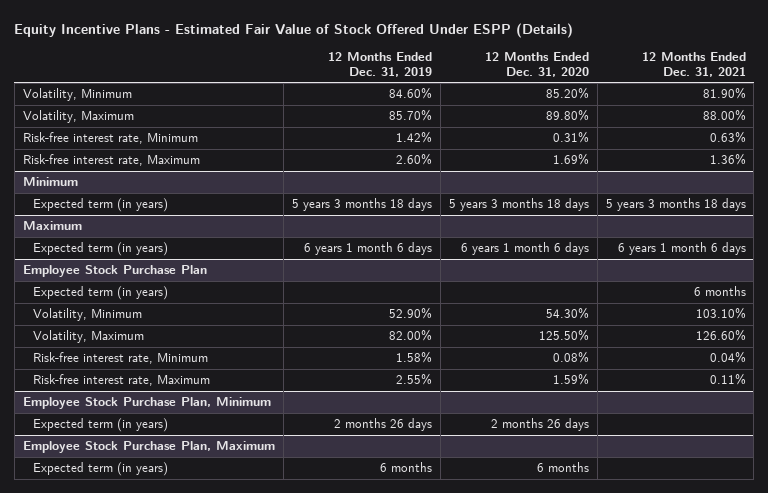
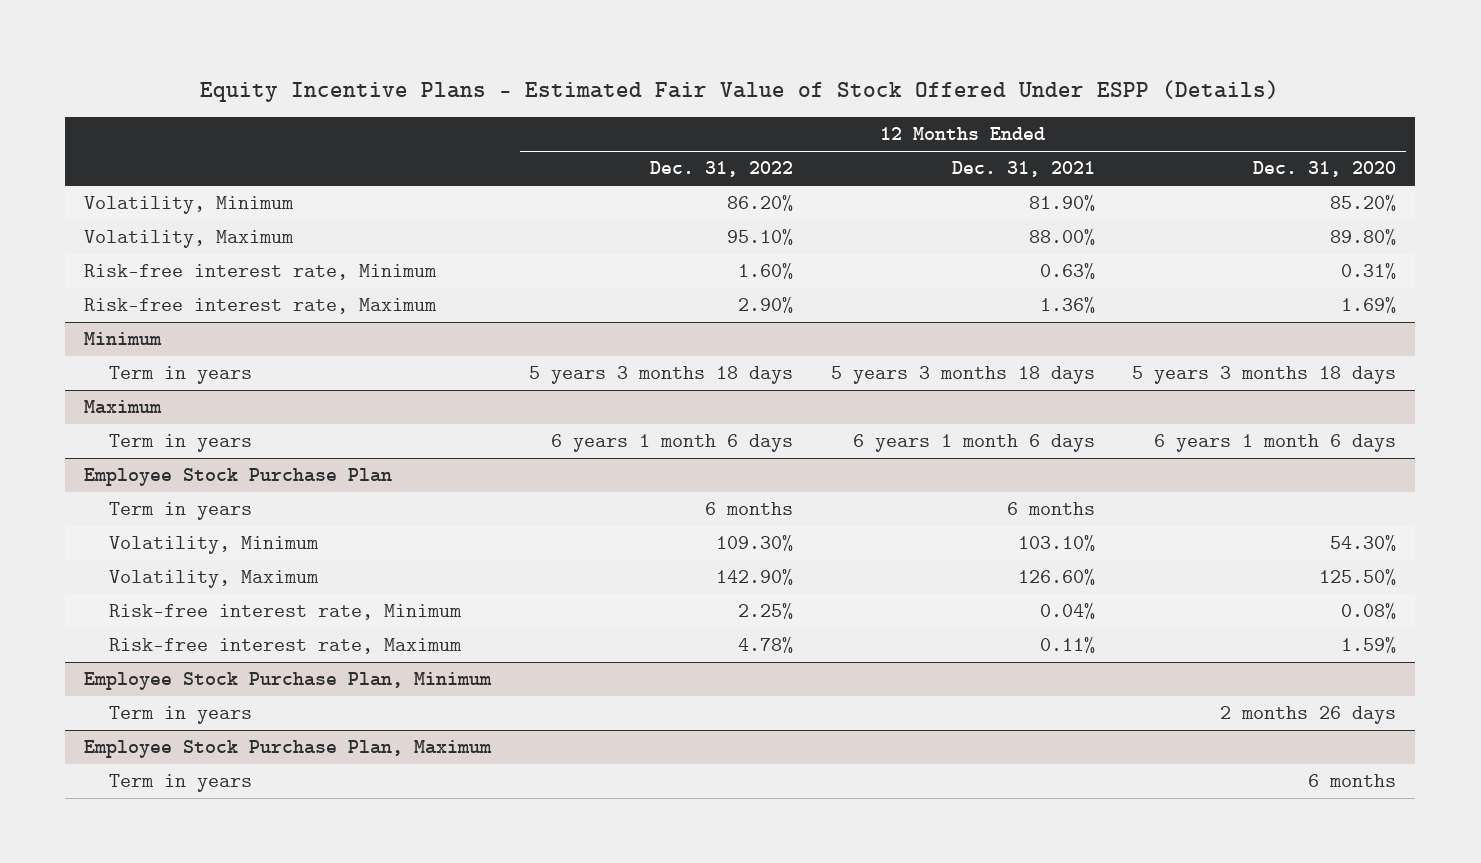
- | 12 Months Ended Dec. 31, 2019 | 12 Months Ended Dec. 31, 2020 | 12 Months Ended Dec. 31, 2021
+ | 12 Months Ended Dec. 31, 2022 | 12 Months Ended Dec. 31, 2021 | 12 Months Ended Dec. 31, 2020
@ Minimum
- Expected term (in years) | 5 years 3 months 18 days | 5 years 3 months 18 days | 5 years 3 months 18 days
+ Term in years | 5 years 3 months 18 days | 5 years 3 months 18 days | 5 years 3 months 18 days
@ Maximum
- Expected term (in years) | 6 years 1 month 6 days | 6 years 1 month 6 days | 6 years 1 month 6 days
+ Term in years | 6 years 1 month 6 days | 6 years 1 month 6 days | 6 years 1 month 6 days
@ Employee Stock Purchase Plan
- Expected term (in years) | | | 6 months
+ Term in years | 6 months | 6 months |
@ Employee Stock Purchase Plan, Minimum
- Expected term (in years) | 2 months 26 days | 2 months 26 days |
+ Term in years | | | 2 months 26 days
@ Employee Stock Purchase Plan, Maximum
- Expected term (in years) | 6 months | 6 months |
+ Term in years | | | 6 months

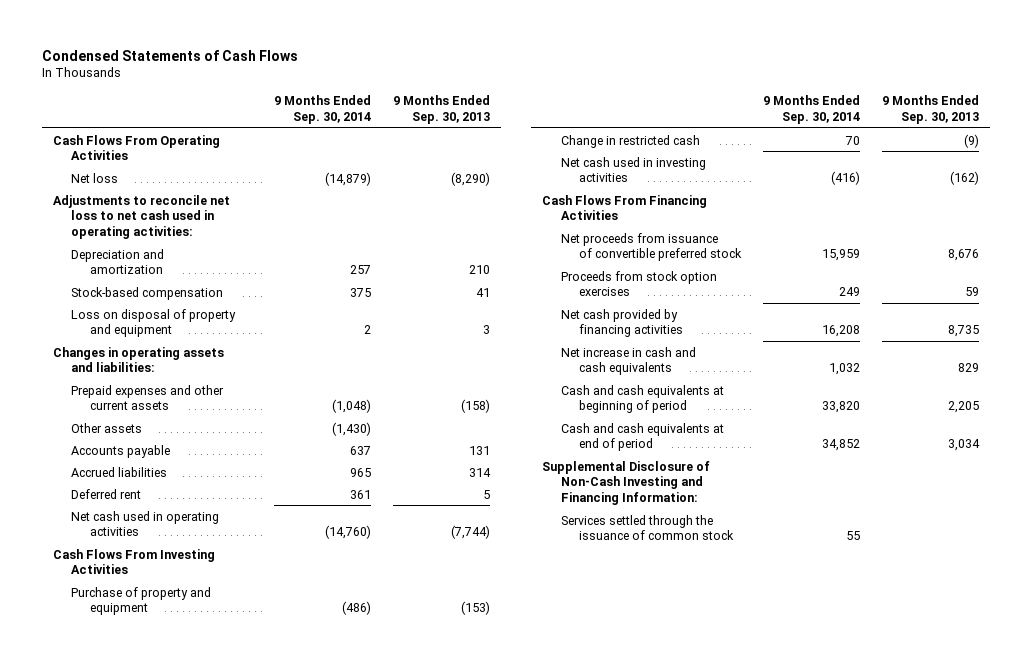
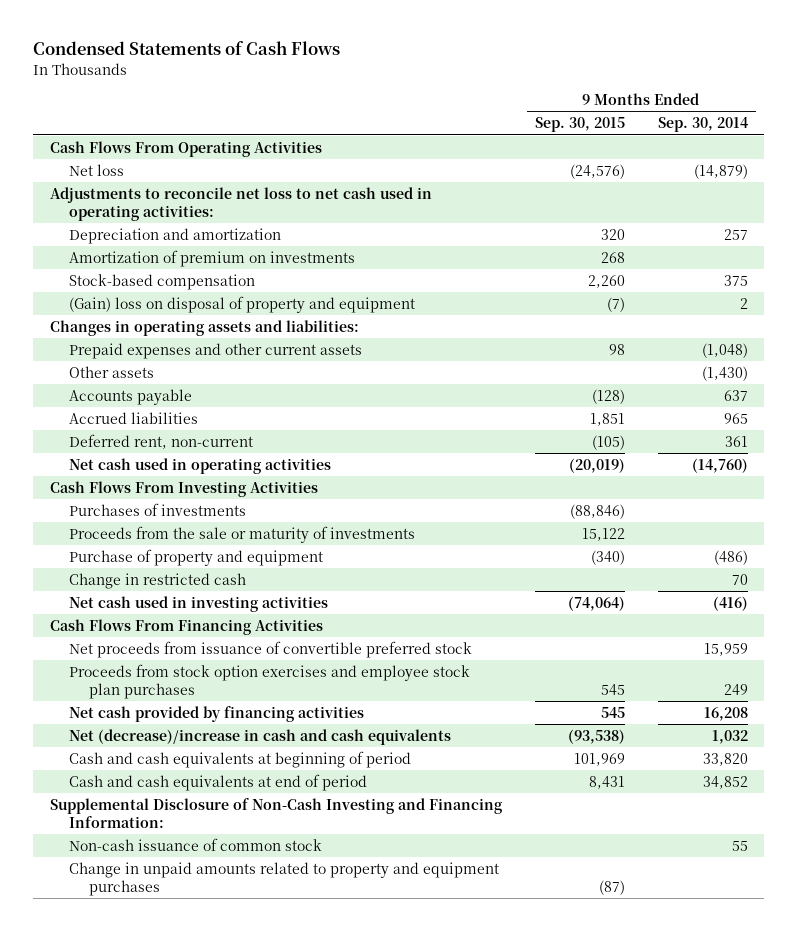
- | 9 Months Ended Sep. 30, 2014 | 9 Months Ended Sep. 30, 2013
+ | 9 Months Ended Sep. 30, 2015 | 9 Months Ended Sep. 30, 2014
+ Amortization of premium on investments | 268 |
- Loss on disposal of property and equipment | 2 | 3
+ (Gain) loss on disposal of property and equipment | (7) | 2
- Deferred rent | 361 | 5
+ Deferred rent, non-current | (105) | 361
+ Purchases of investments | (88,846) |
+ Proceeds from the sale or maturity of investments | 15,122 |
- Proceeds from stock option exercises | 249 | 59
+ Proceeds from stock option exercises and employee stock plan purchases | 545 | 249
- Net increase in cash and cash equivalents | 1,032 | 829
+ Net (decrease)/increase in cash and cash equivalents | (93,538) | 1,032
- Services settled through the issuance of common stock | 55 |
+ Non-cash issuance of common stock | | 55
+ Change in unpaid amounts related to property and equipment purchases | (87) |

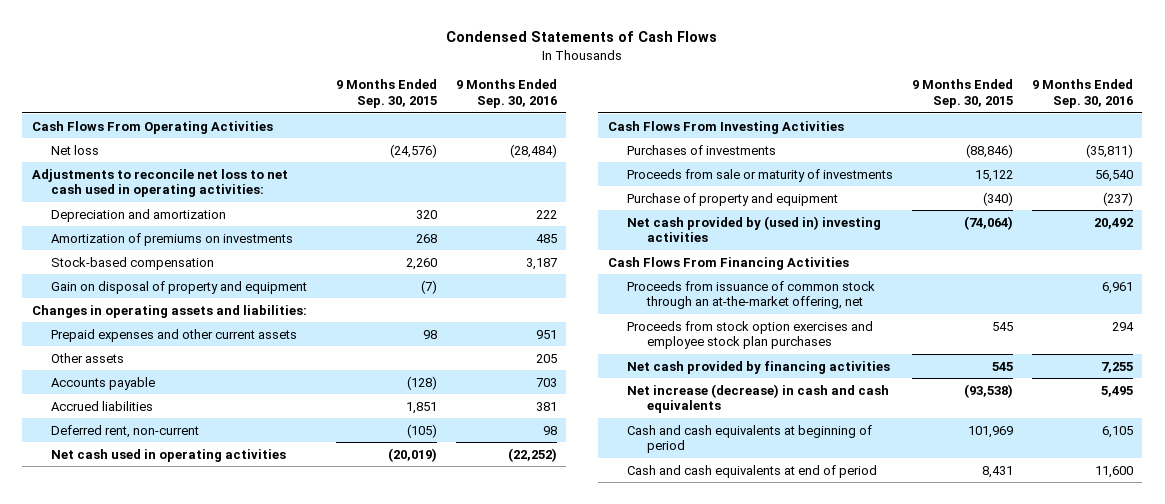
- | 9 Months Ended Sep. 30, 2015 | 9 Months Ended Sep. 30, 2014
+ | 9 Months Ended Sep. 30, 2015 | 9 Months Ended Sep. 30, 2016
- Amortization of premium on investments | 268 |
+ Amortization of premiums on investments | 268 | 485
- (Gain) loss on disposal of property and equipment | (7) | 2
+ Gain on disposal of property and equipment | (7) |
- Proceeds from the sale or maturity of investments | 15,122 |
+ Proceeds from sale or maturity of investments | 15,122 | 56,540
- Change in restricted cash | | 70
- Net cash used in investing activities | (74,064) | (416)
+ Net cash provided by (used in) investing activities | (74,064) | 20,492
- Net proceeds from issuance of convertible preferred stock | | 15,959
+ Proceeds from issuance of common stock through an at-the-market offering, net | | 6,961
- Net (decrease)/increase in cash and cash equivalents | (93,538) | 1,032
+ Net increase (decrease) in cash and cash equivalents | (93,538) | 5,495
- Supplemental Disclosure of Non-Cash Investing and Financing Information:
- Non-cash issuance of common stock | | 55
- Change in unpaid amounts related to property and equipment purchases | (87) |

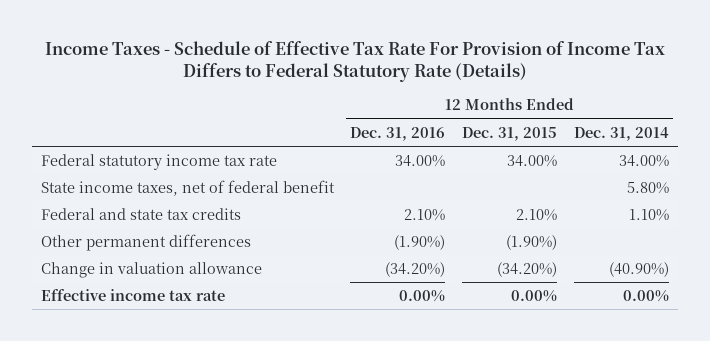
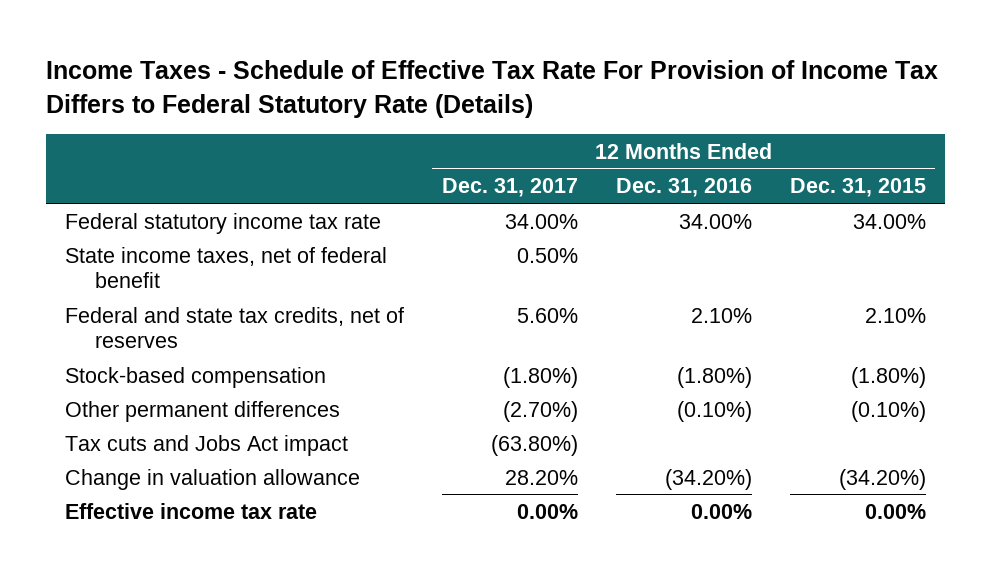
- | 12 Months Ended Dec. 31, 2016 | 12 Months Ended Dec. 31, 2015 | 12 Months Ended Dec. 31, 2014
+ | 12 Months Ended Dec. 31, 2017 | 12 Months Ended Dec. 31, 2016 | 12 Months Ended Dec. 31, 2015
- Federal and state tax credits | 2.10% | 2.10% | 1.10%
- Other permanent differences | (1.90%) | (1.90%) |
+ Federal and state tax credits, net of reserves | 5.60% | 2.10% | 2.10%
+ Stock-based compensation | (1.80%) | (1.80%) | (1.80%)
+ Other permanent differences | (2.70%) | (0.10%) | (0.10%)
+ Tax cuts and Jobs Act impact | (63.80%) | |

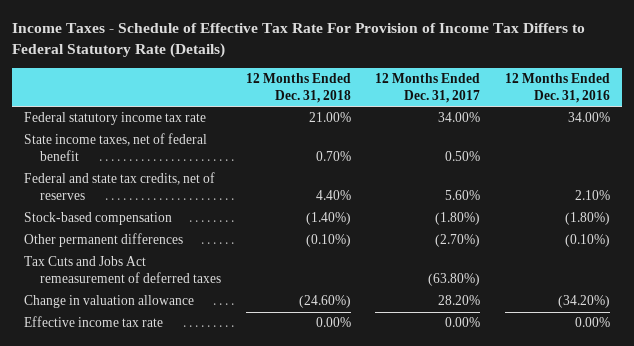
- | 12 Months Ended Dec. 31, 2017 | 12 Months Ended Dec. 31, 2016 | 12 Months Ended Dec. 31, 2015
+ | 12 Months Ended Dec. 31, 2018 | 12 Months Ended Dec. 31, 2017 | 12 Months Ended Dec. 31, 2016
- Tax cuts and Jobs Act impact | (63.80%) | |
+ Tax Cuts and Jobs Act remeasurement of deferred taxes | | (63.80%) |

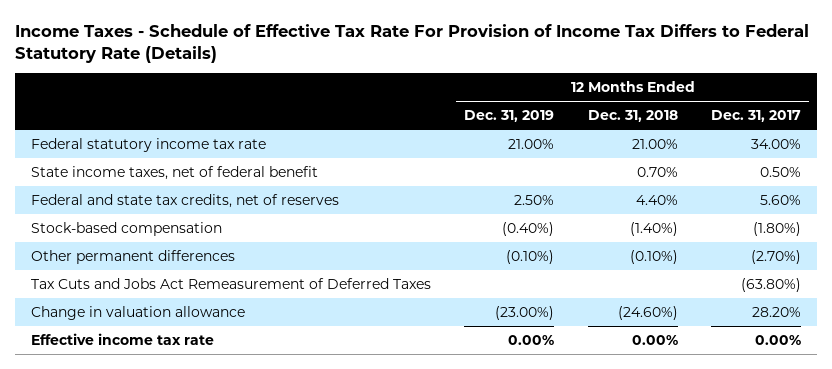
- | 12 Months Ended Dec. 31, 2018 | 12 Months Ended Dec. 31, 2017 | 12 Months Ended Dec. 31, 2016
+ | 12 Months Ended Dec. 31, 2019 | 12 Months Ended Dec. 31, 2018 | 12 Months Ended Dec. 31, 2017
- Tax Cuts and Jobs Act remeasurement of deferred taxes | | (63.80%) |
+ Tax Cuts and Jobs Act Remeasurement of Deferred Taxes | | | (63.80%)

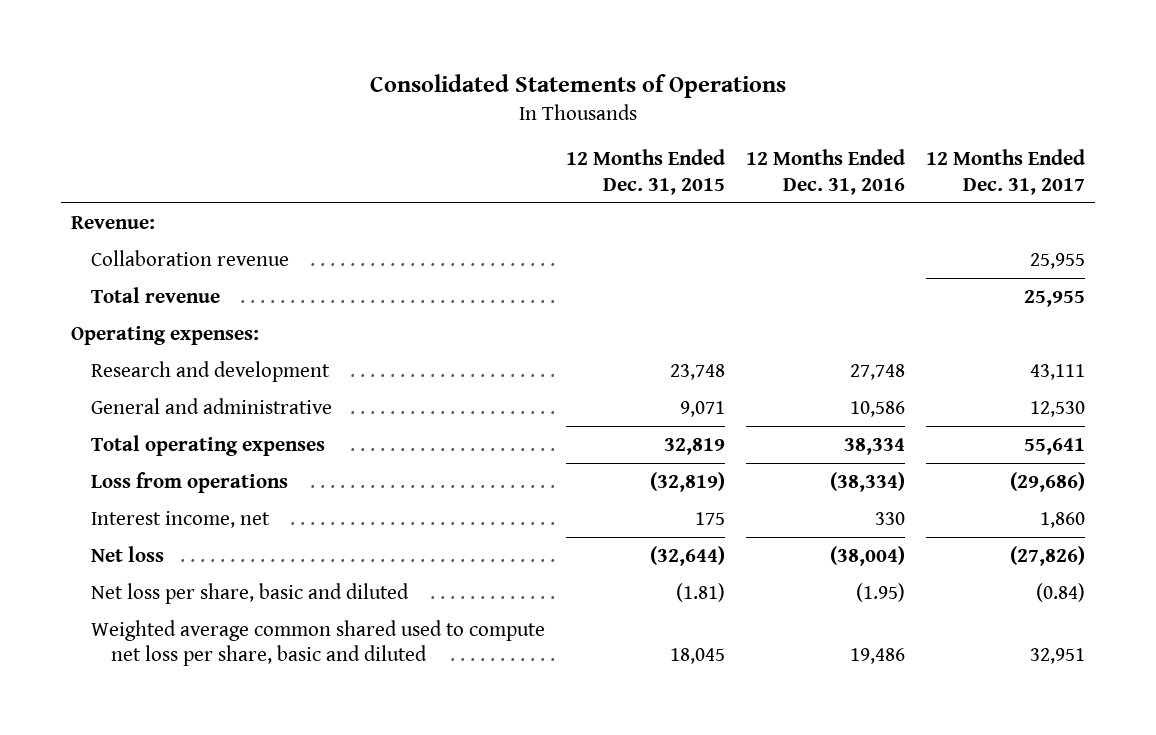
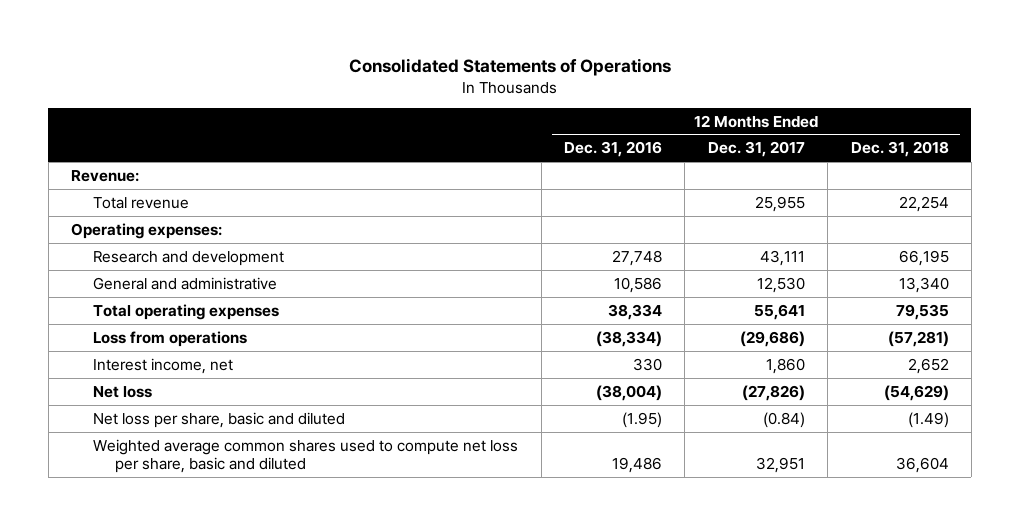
- | 12 Months Ended Dec. 31, 2015 | 12 Months Ended Dec. 31, 2016 | 12 Months Ended Dec. 31, 2017
+ | 12 Months Ended Dec. 31, 2016 | 12 Months Ended Dec. 31, 2017 | 12 Months Ended Dec. 31, 2018
- Collaboration revenue | | | 25,955
- Weighted average common shared used to compute net loss per share, basic and diluted | 18,045 | 19,486 | 32,951
+ Weighted average common shares used to compute net loss per share, basic and diluted | 19,486 | 32,951 | 36,604

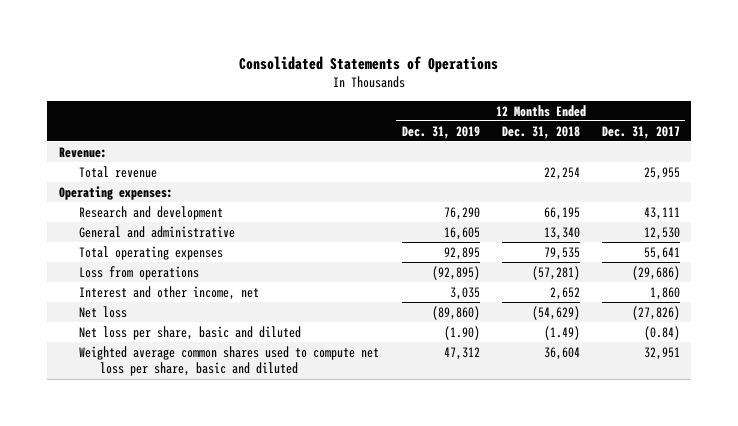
- | 12 Months Ended Dec. 31, 2016 | 12 Months Ended Dec. 31, 2017 | 12 Months Ended Dec. 31, 2018
+ | 12 Months Ended Dec. 31, 2019 | 12 Months Ended Dec. 31, 2018 | 12 Months Ended Dec. 31, 2017
- Interest income, net | 330 | 1,860 | 2,652
+ Interest and other income, net | 3,035 | 2,652 | 1,860

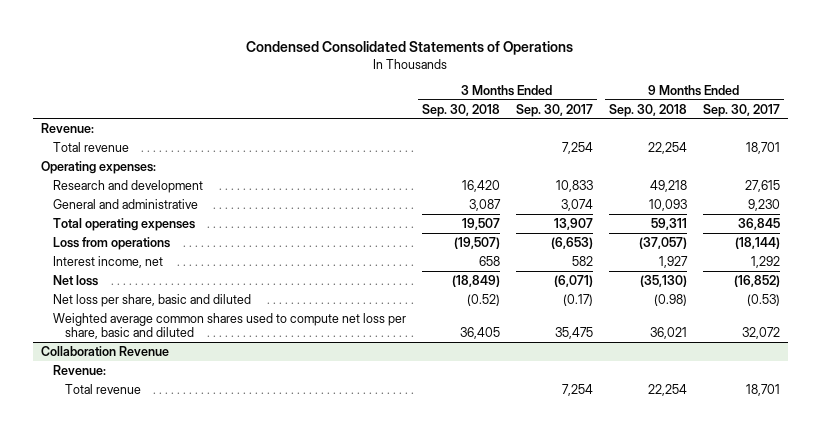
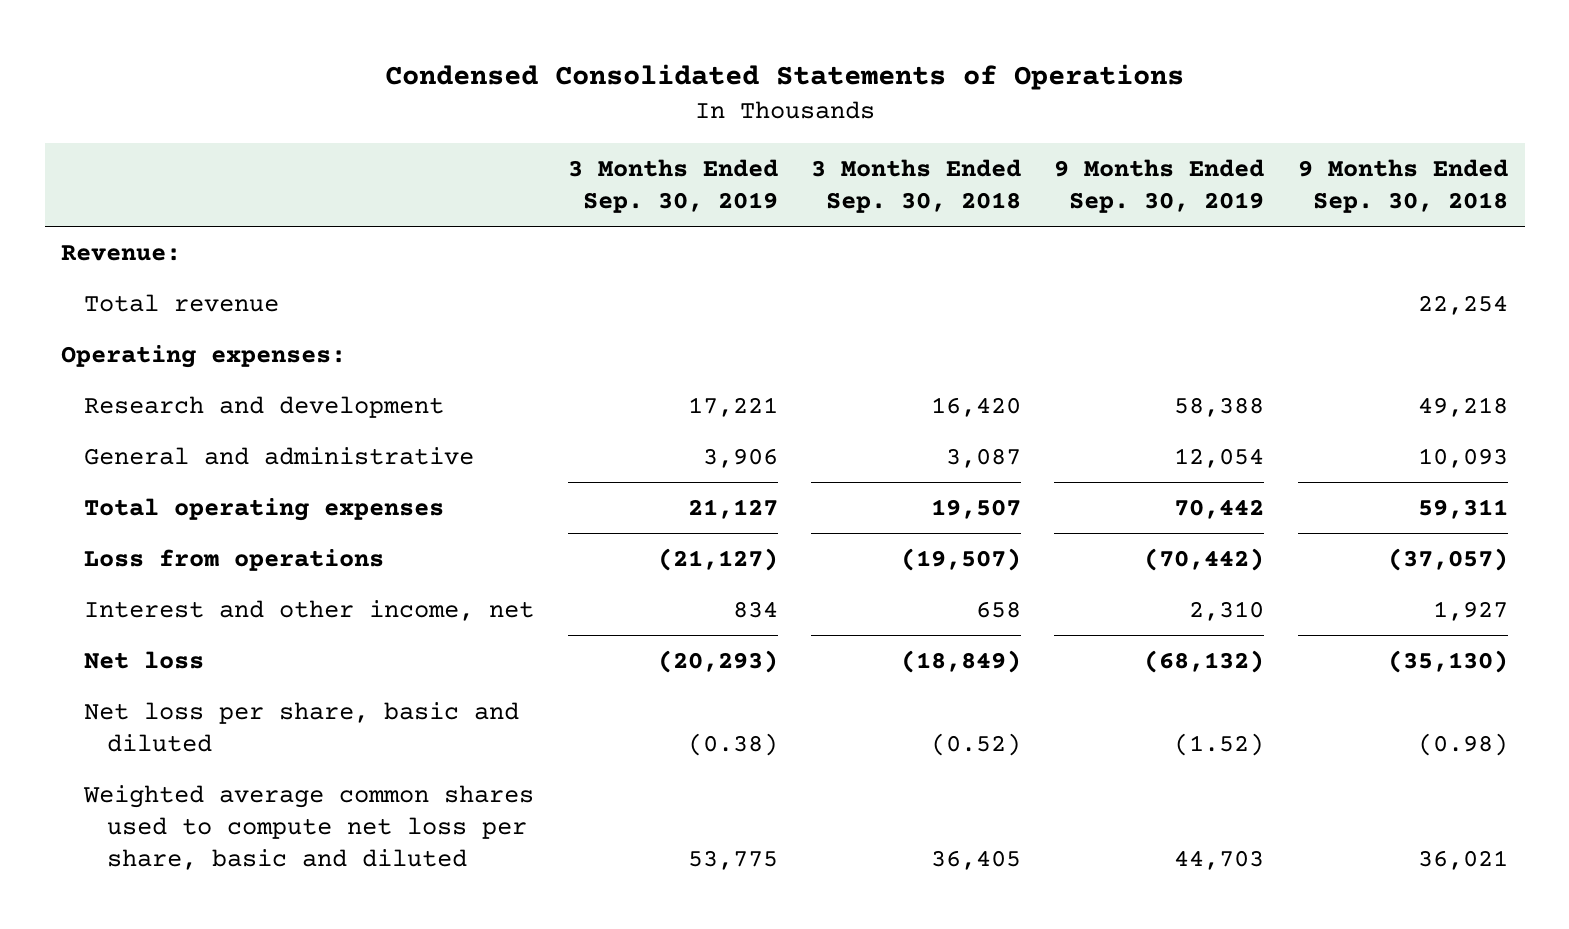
- | 3 Months Ended Sep. 30, 2018 | 3 Months Ended Sep. 30, 2017 | 9 Months Ended Sep. 30, 2018 | 9 Months Ended Sep. 30, 2017
+ | 3 Months Ended Sep. 30, 2019 | 3 Months Ended Sep. 30, 2018 | 9 Months Ended Sep. 30, 2019 | 9 Months Ended Sep. 30, 2018
- Interest income, net | 658 | 582 | 1,927 | 1,292
+ Interest and other income, net | 834 | 658 | 2,310 | 1,927
- Collaboration Revenue
- Revenue:
- Total revenue | | 7,254 | 22,254 | 18,701

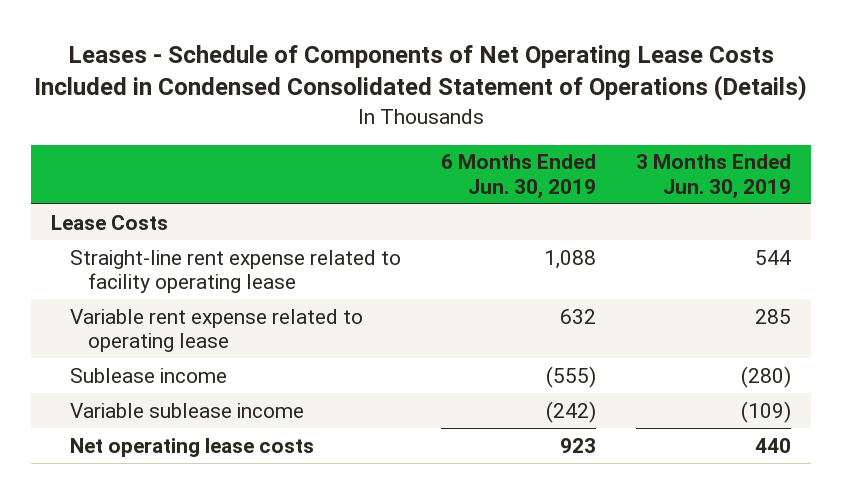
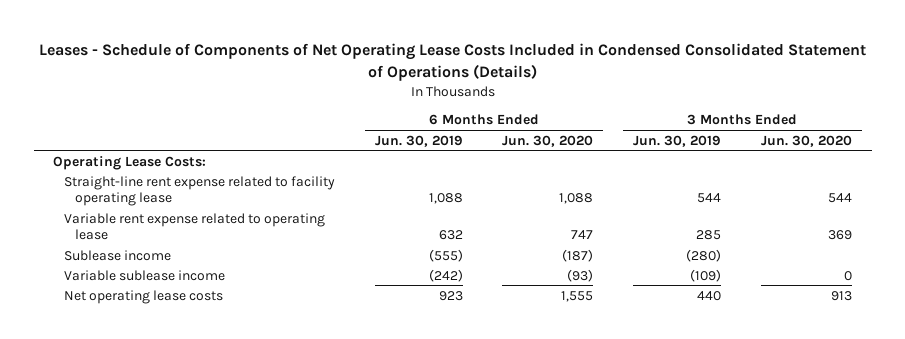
- | 6 Months Ended Jun. 30, 2019 | 3 Months Ended Jun. 30, 2019
+ | 6 Months Ended Jun. 30, 2019 | 6 Months Ended Jun. 30, 2020 | 3 Months Ended Jun. 30, 2019 | 3 Months Ended Jun. 30, 2020
- Lease Costs
+ Operating Lease Costs:

